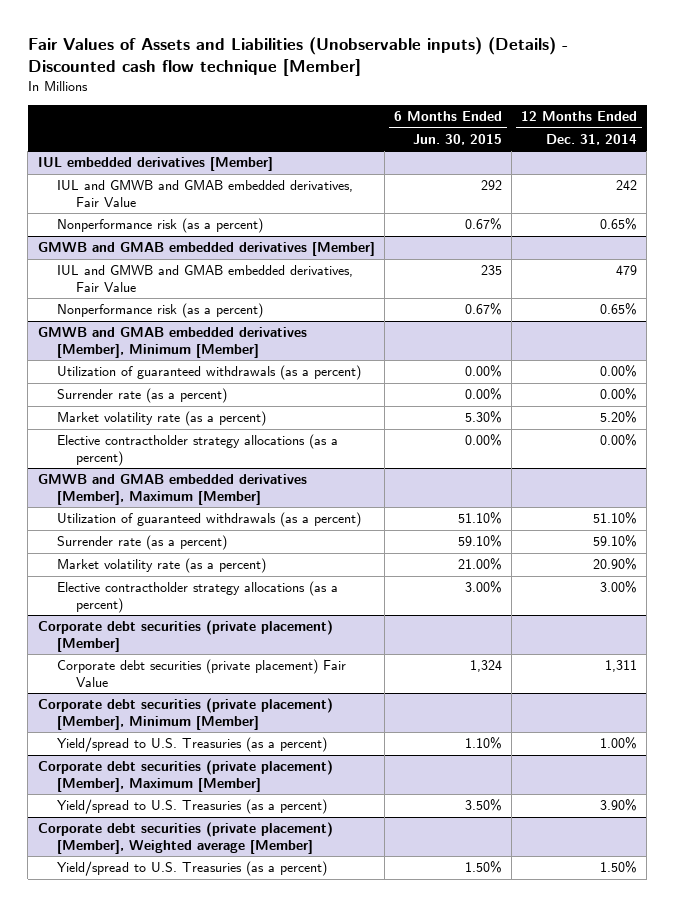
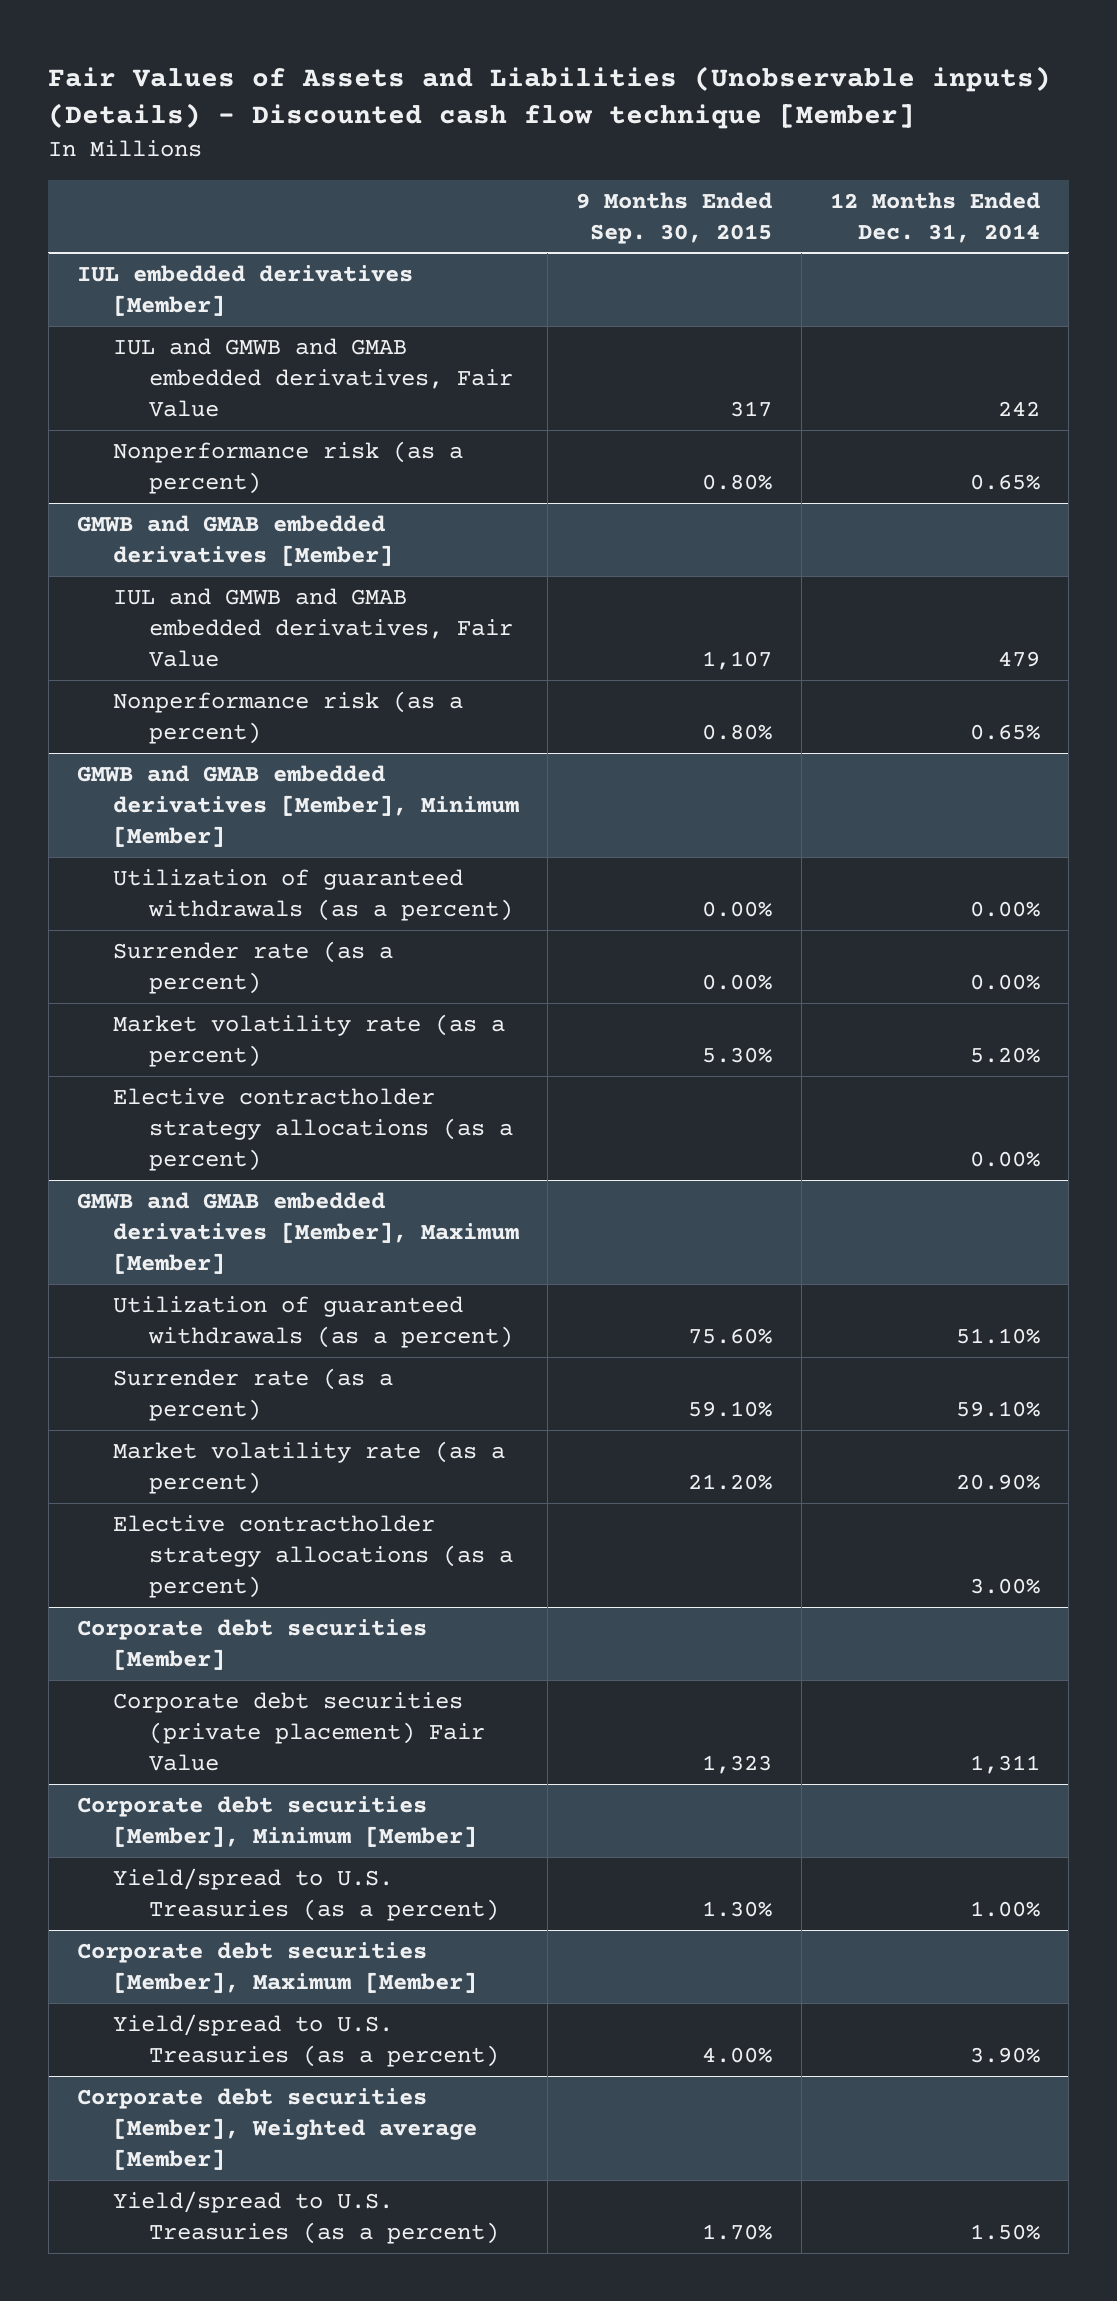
- | 6 Months Ended Jun. 30, 2015 | 12 Months Ended Dec. 31, 2014
+ | 9 Months Ended Sep. 30, 2015 | 12 Months Ended Dec. 31, 2014
- Corporate debt securities (private placement) [Member]
+ Corporate debt securities [Member]
- Corporate debt securities (private placement) [Member], Minimum [Member]
+ Corporate debt securities [Member], Minimum [Member]
- Corporate debt securities (private placement) [Member], Maximum [Member]
+ Corporate debt securities [Member], Maximum [Member]
- Corporate debt securities (private placement) [Member], Weighted average [Member]
+ Corporate debt securities [Member], Weighted average [Member]

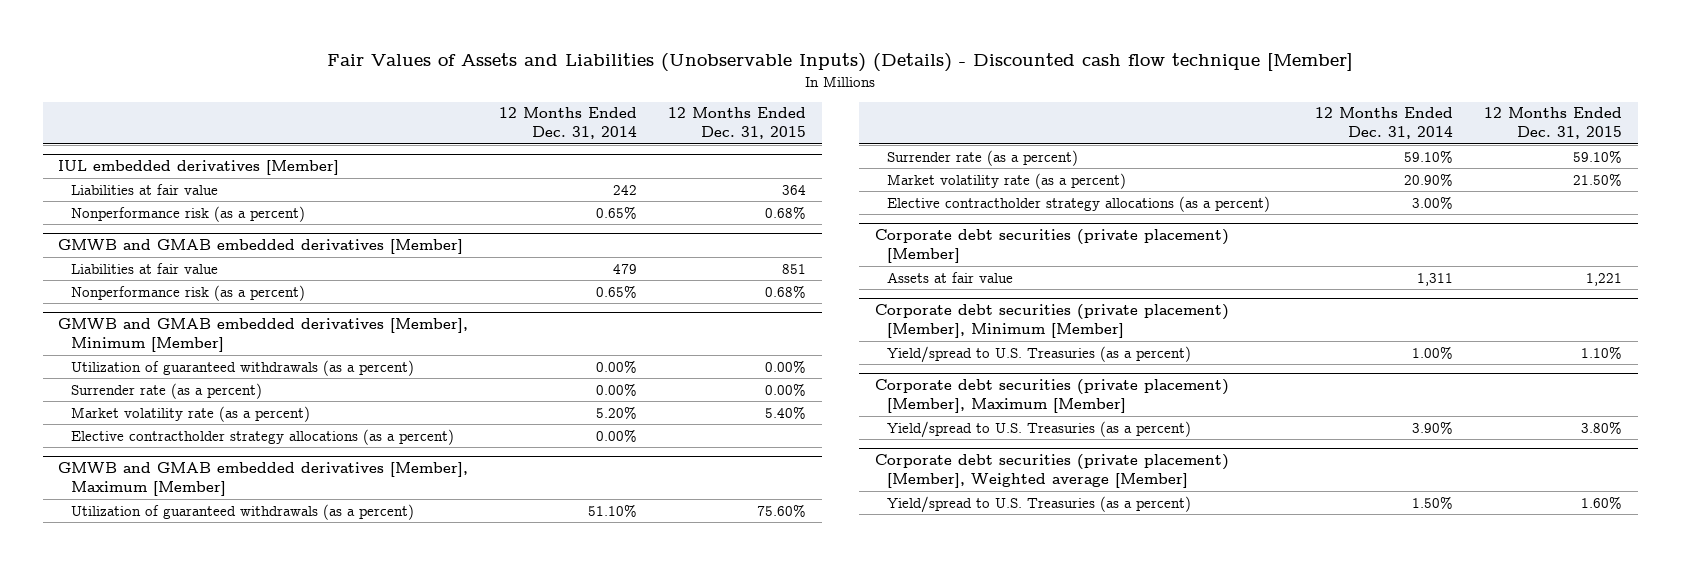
- Fair Values of Assets and Liabilities (Unobservable inputs) (Details) - Discounted cash flow technique [Member]
+ Fair Values of Assets and Liabilities (Unobservable Inputs) (Details) - Discounted cash flow technique [Member]
- | 9 Months Ended Sep. 30, 2015 | 12 Months Ended Dec. 31, 2014
+ | 12 Months Ended Dec. 31, 2014 | 12 Months Ended Dec. 31, 2015
@ IUL embedded derivatives [Member]
- IUL and GMWB and GMAB embedded derivatives, Fair Value | 317 | 242
+ Liabilities at fair value | 242 | 364
@ GMWB and GMAB embedded derivatives [Member]
- IUL and GMWB and GMAB embedded derivatives, Fair Value | 1,107 | 479
+ Liabilities at fair value | 479 | 851
- Corporate debt securities [Member]
- Corporate debt securities (private placement) Fair Value | 1,323 | 1,311
- Corporate debt securities [Member], Minimum [Member]
+ Corporate debt securities (private placement) [Member]
+ Assets at fair value | 1,311 | 1,221
+ Corporate debt securities (private placement) [Member], Minimum [Member]
- Corporate debt securities [Member], Maximum [Member]
+ Corporate debt securities (private placement) [Member], Maximum [Member]
- Corporate debt securities [Member], Weighted average [Member]
+ Corporate debt securities (private placement) [Member], Weighted average [Member]

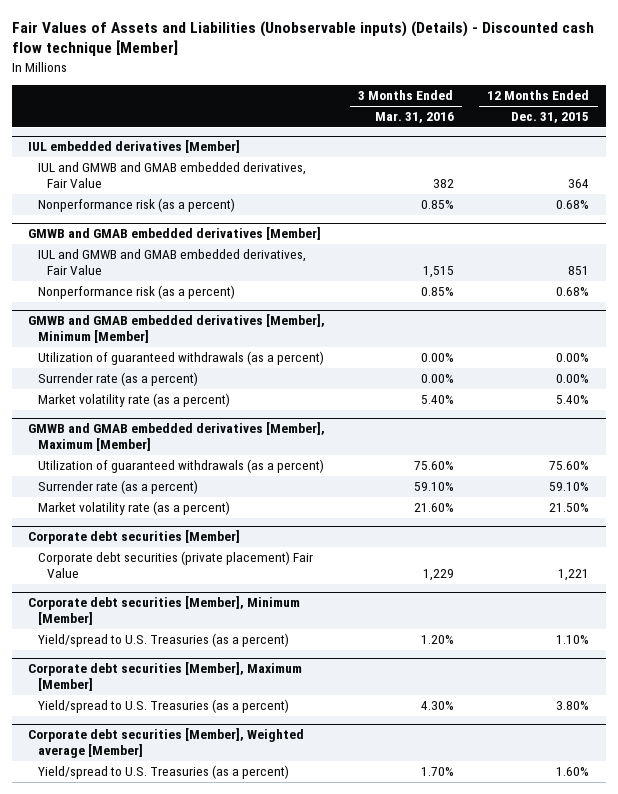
- Fair Values of Assets and Liabilities (Unobservable Inputs) (Details) - Discounted cash flow technique [Member]
+ Fair Values of Assets and Liabilities (Unobservable inputs) (Details) - Discounted cash flow technique [Member]
- | 12 Months Ended Dec. 31, 2014 | 12 Months Ended Dec. 31, 2015
+ | 3 Months Ended Mar. 31, 2016 | 12 Months Ended Dec. 31, 2015
@ IUL embedded derivatives [Member]
- Liabilities at fair value | 242 | 364
+ IUL and GMWB and GMAB embedded derivatives, Fair Value | 382 | 364
@ GMWB and GMAB embedded derivatives [Member]
- Liabilities at fair value | 479 | 851
+ IUL and GMWB and GMAB embedded derivatives, Fair Value | 1,515 | 851
@ GMWB and GMAB embedded derivatives [Member], Minimum [Member]
- Elective contractholder strategy allocations (as a percent) | 0.00% |
@ GMWB and GMAB embedded derivatives [Member], Maximum [Member]
- Elective contractholder strategy allocations (as a percent) | 3.00% |
- Corporate debt securities (private placement) [Member]
- Assets at fair value | 1,311 | 1,221
- Corporate debt securities (private placement) [Member], Minimum [Member]
+ Corporate debt securities [Member]
+ Corporate debt securities (private placement) Fair Value | 1,229 | 1,221
+ Corporate debt securities [Member], Minimum [Member]
- Corporate debt securities (private placement) [Member], Maximum [Member]
+ Corporate debt securities [Member], Maximum [Member]
- Corporate debt securities (private placement) [Member], Weighted average [Member]
+ Corporate debt securities [Member], Weighted average [Member]

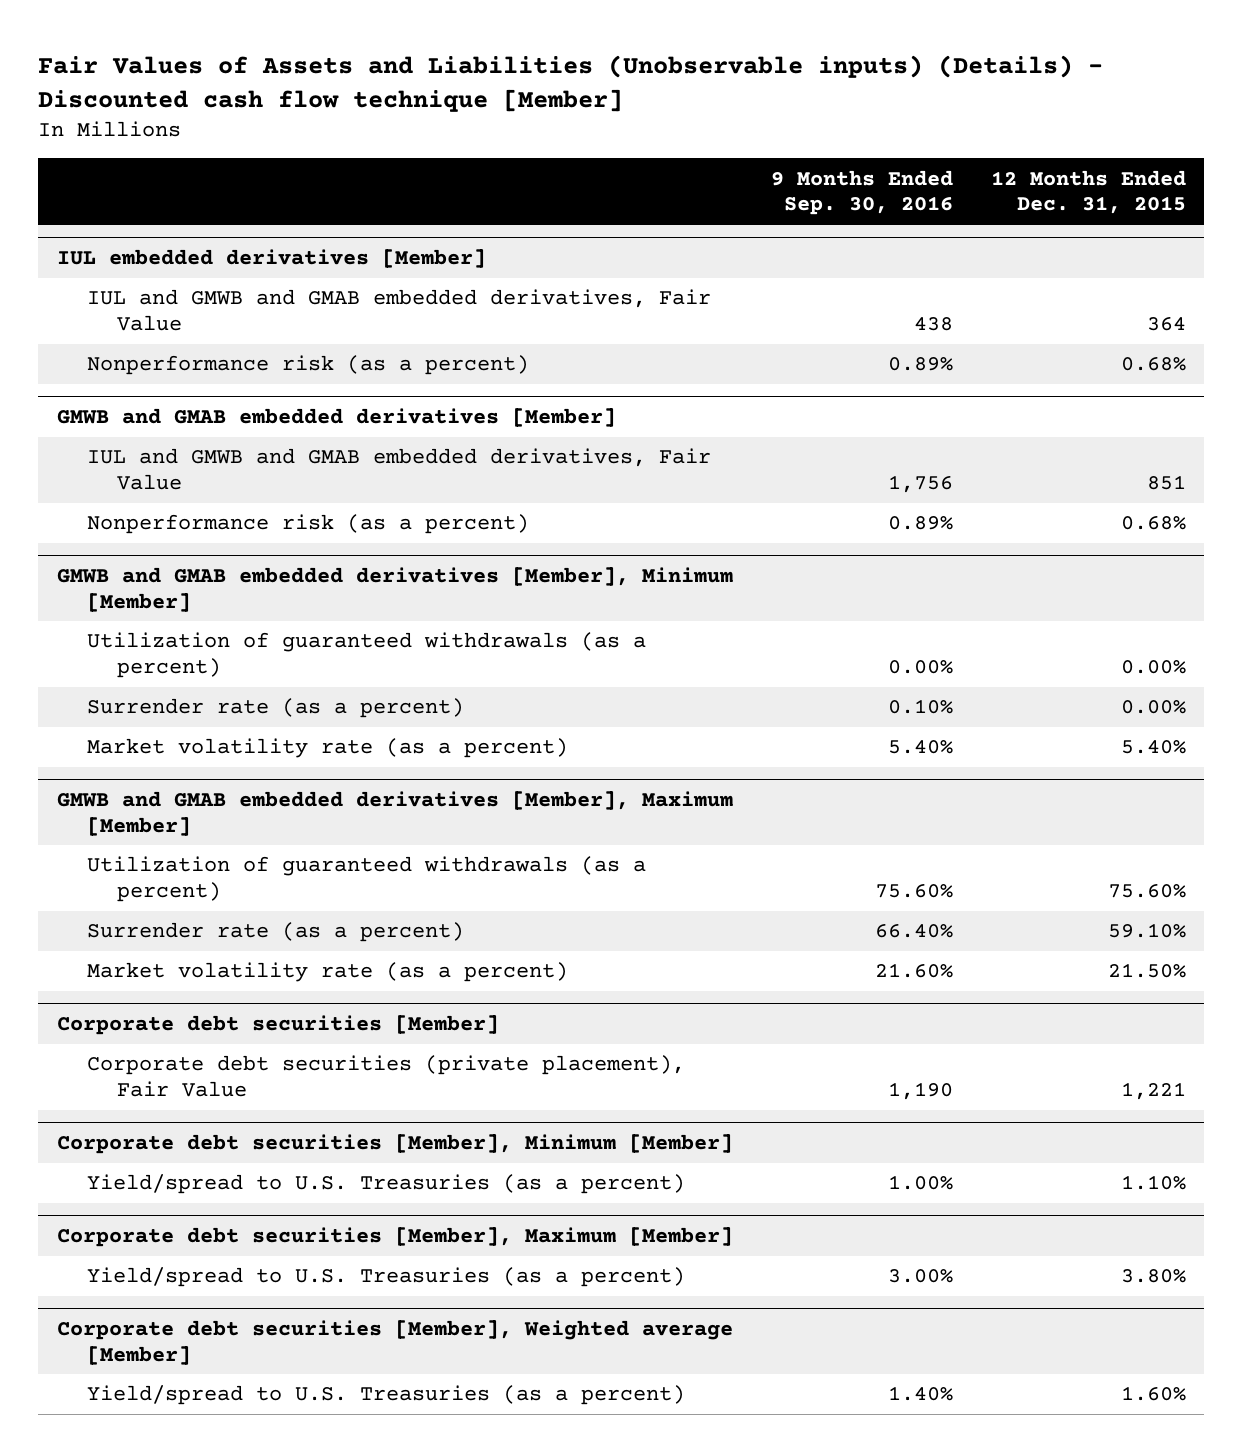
- | 3 Months Ended Mar. 31, 2016 | 12 Months Ended Dec. 31, 2015
+ | 9 Months Ended Sep. 30, 2016 | 12 Months Ended Dec. 31, 2015
@ Corporate debt securities [Member]
- Corporate debt securities (private placement) Fair Value | 1,229 | 1,221
+ Corporate debt securities (private placement), Fair Value | 1,190 | 1,221

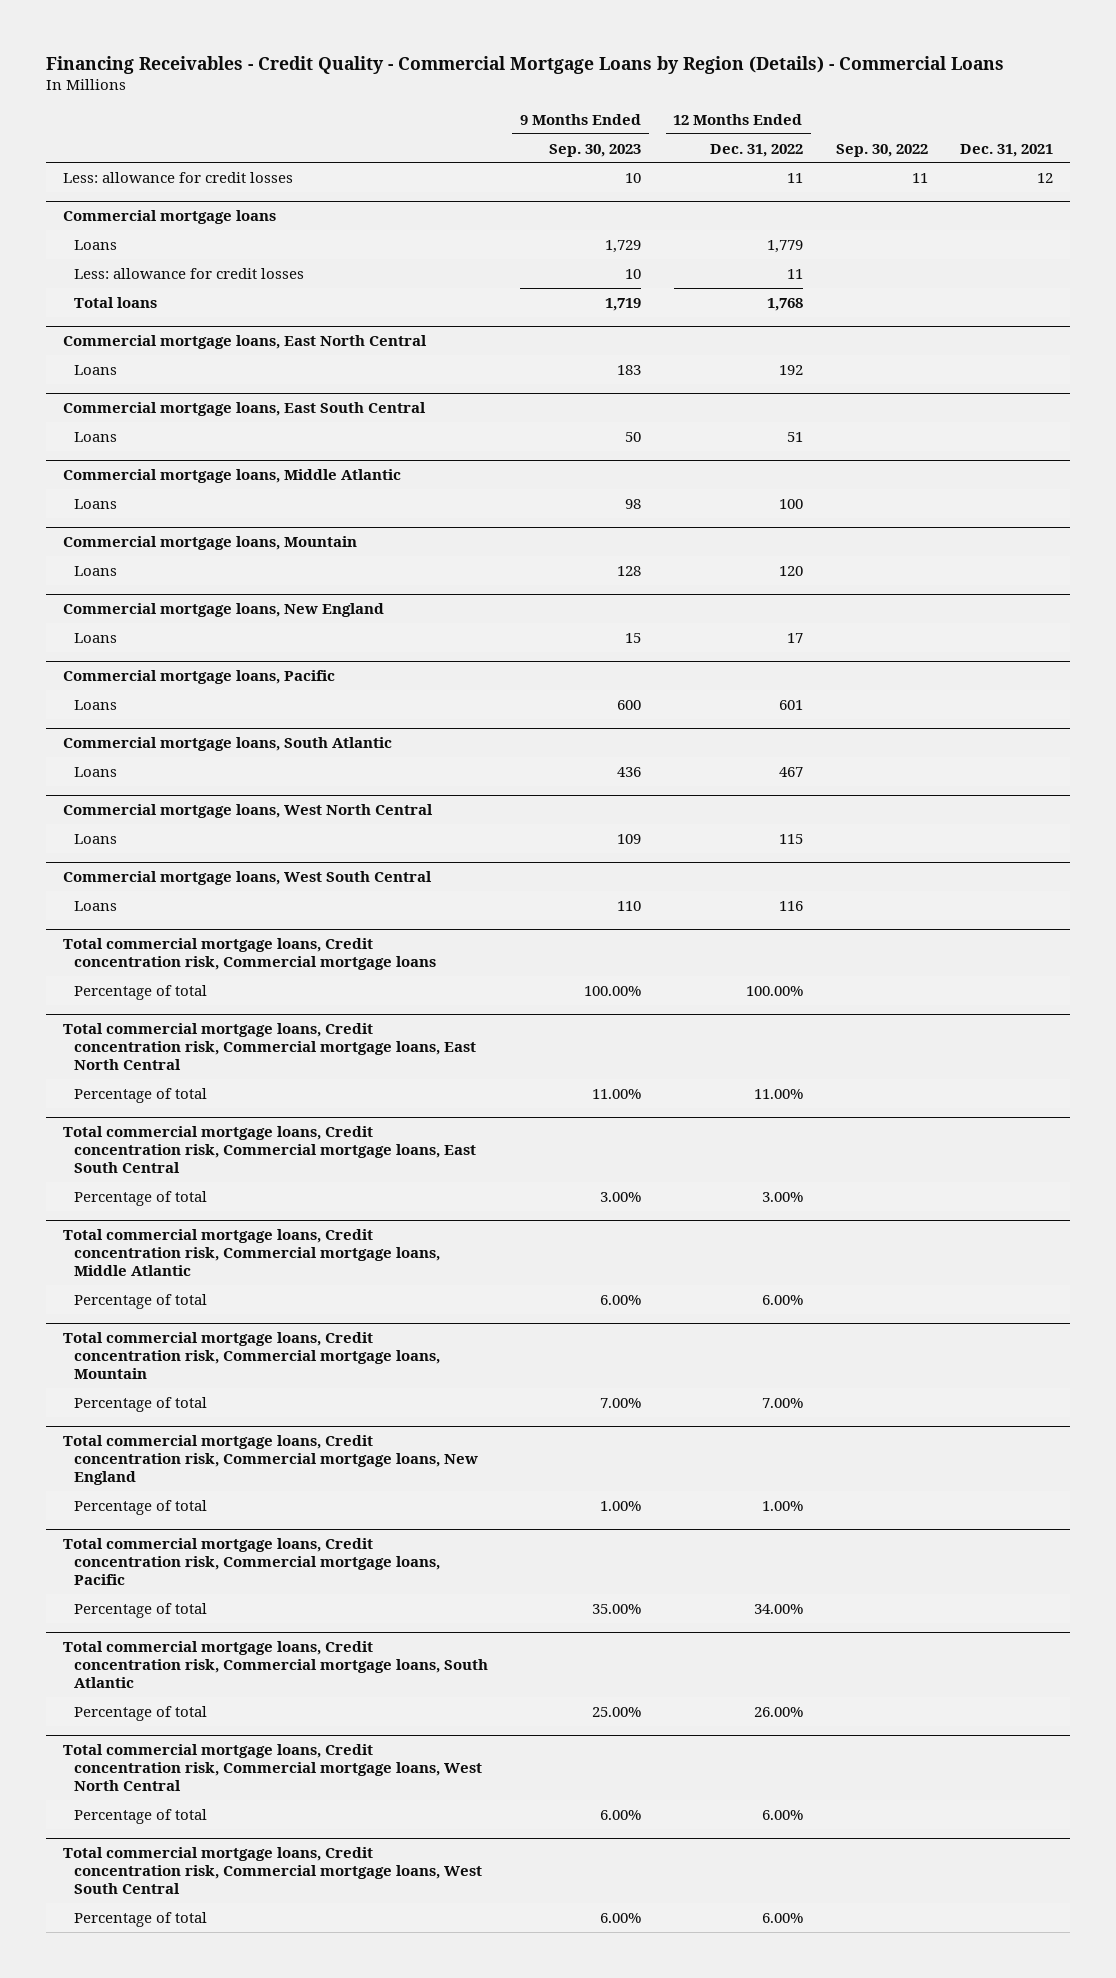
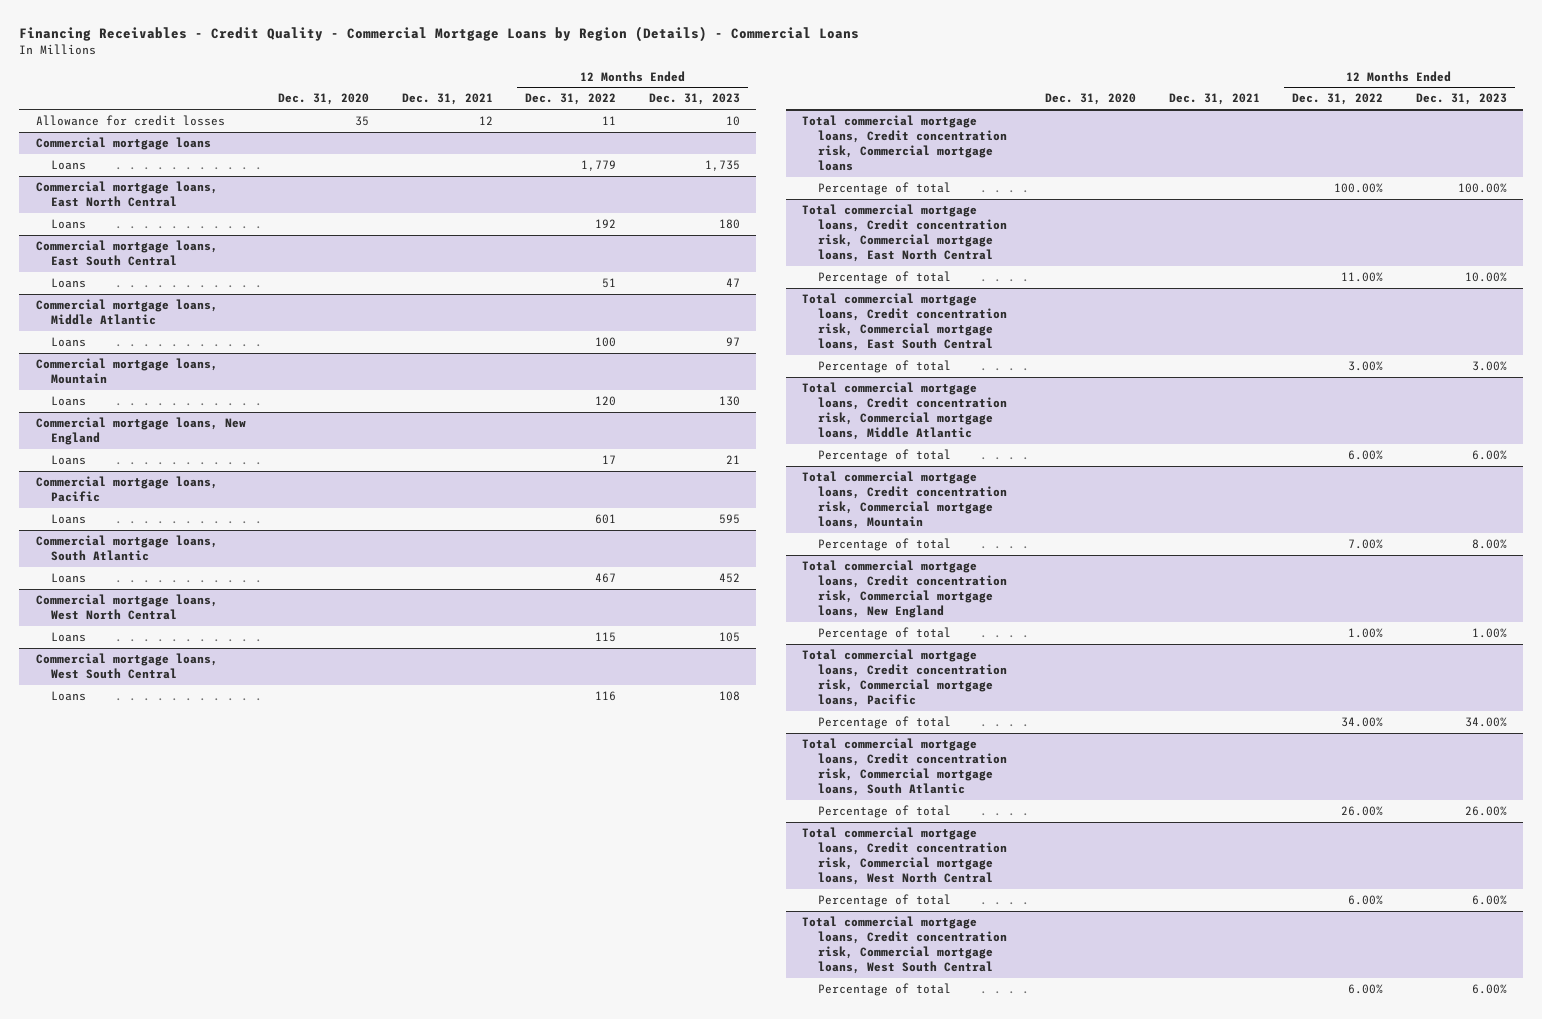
- | 9 Months Ended Sep. 30, 2023 | 12 Months Ended Dec. 31, 2022 | Sep. 30, 2022 | Dec. 31, 2021
+ | Dec. 31, 2020 | Dec. 31, 2021 | 12 Months Ended Dec. 31, 2022 | 12 Months Ended Dec. 31, 2023
- Less: allowance for credit losses | 10 | 11 | 11 | 12
+ Allowance for credit losses | 35 | 12 | 11 | 10
@ Commercial mortgage loans
- Less: allowance for credit losses | 10 | 11 | |
- Total loans | 1,719 | 1,768 | |

